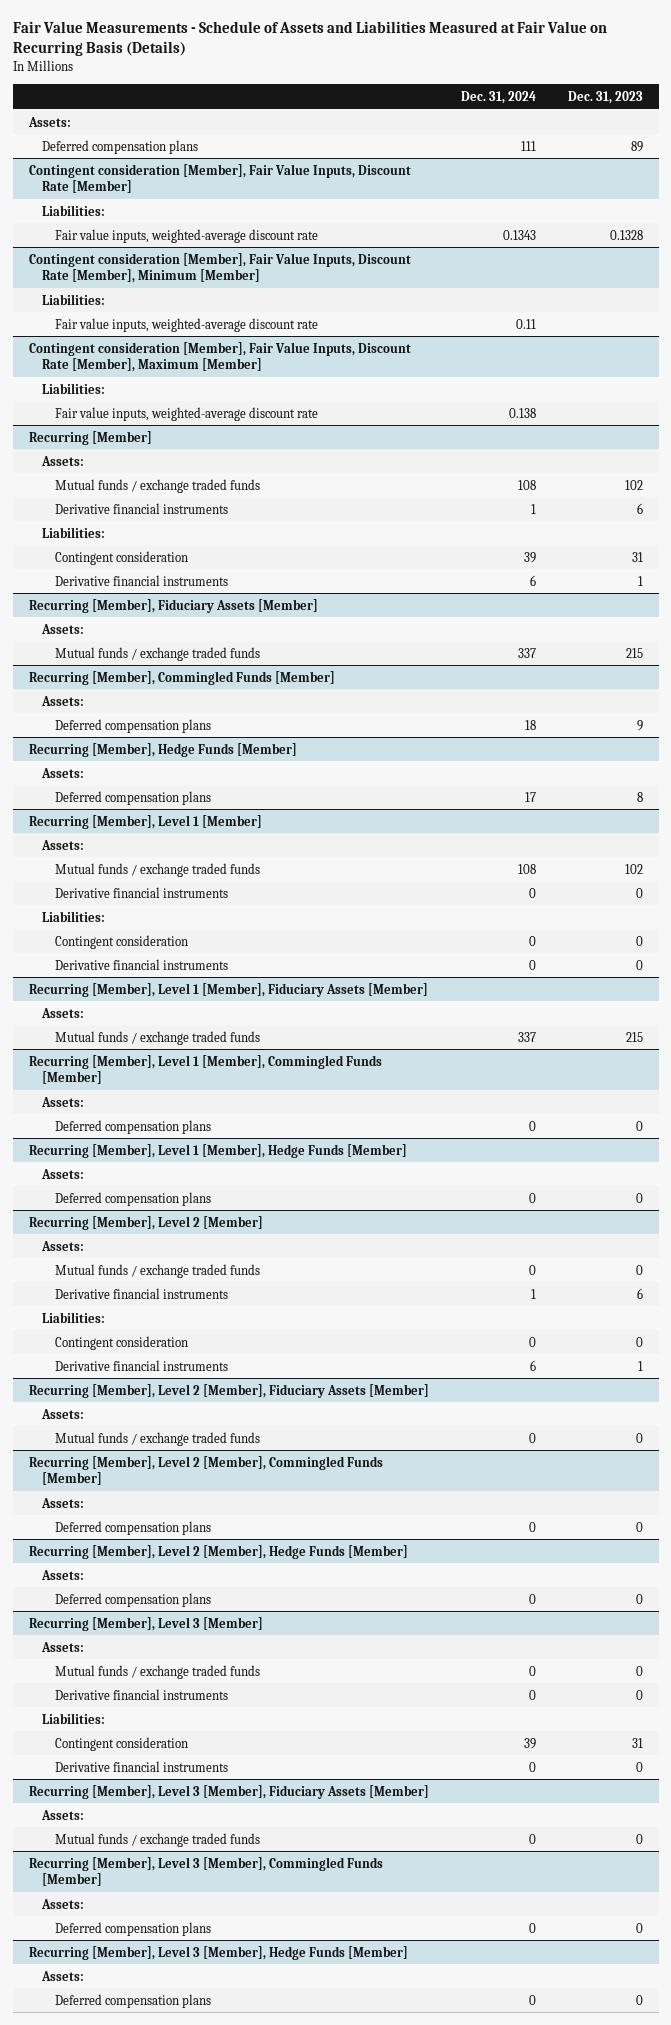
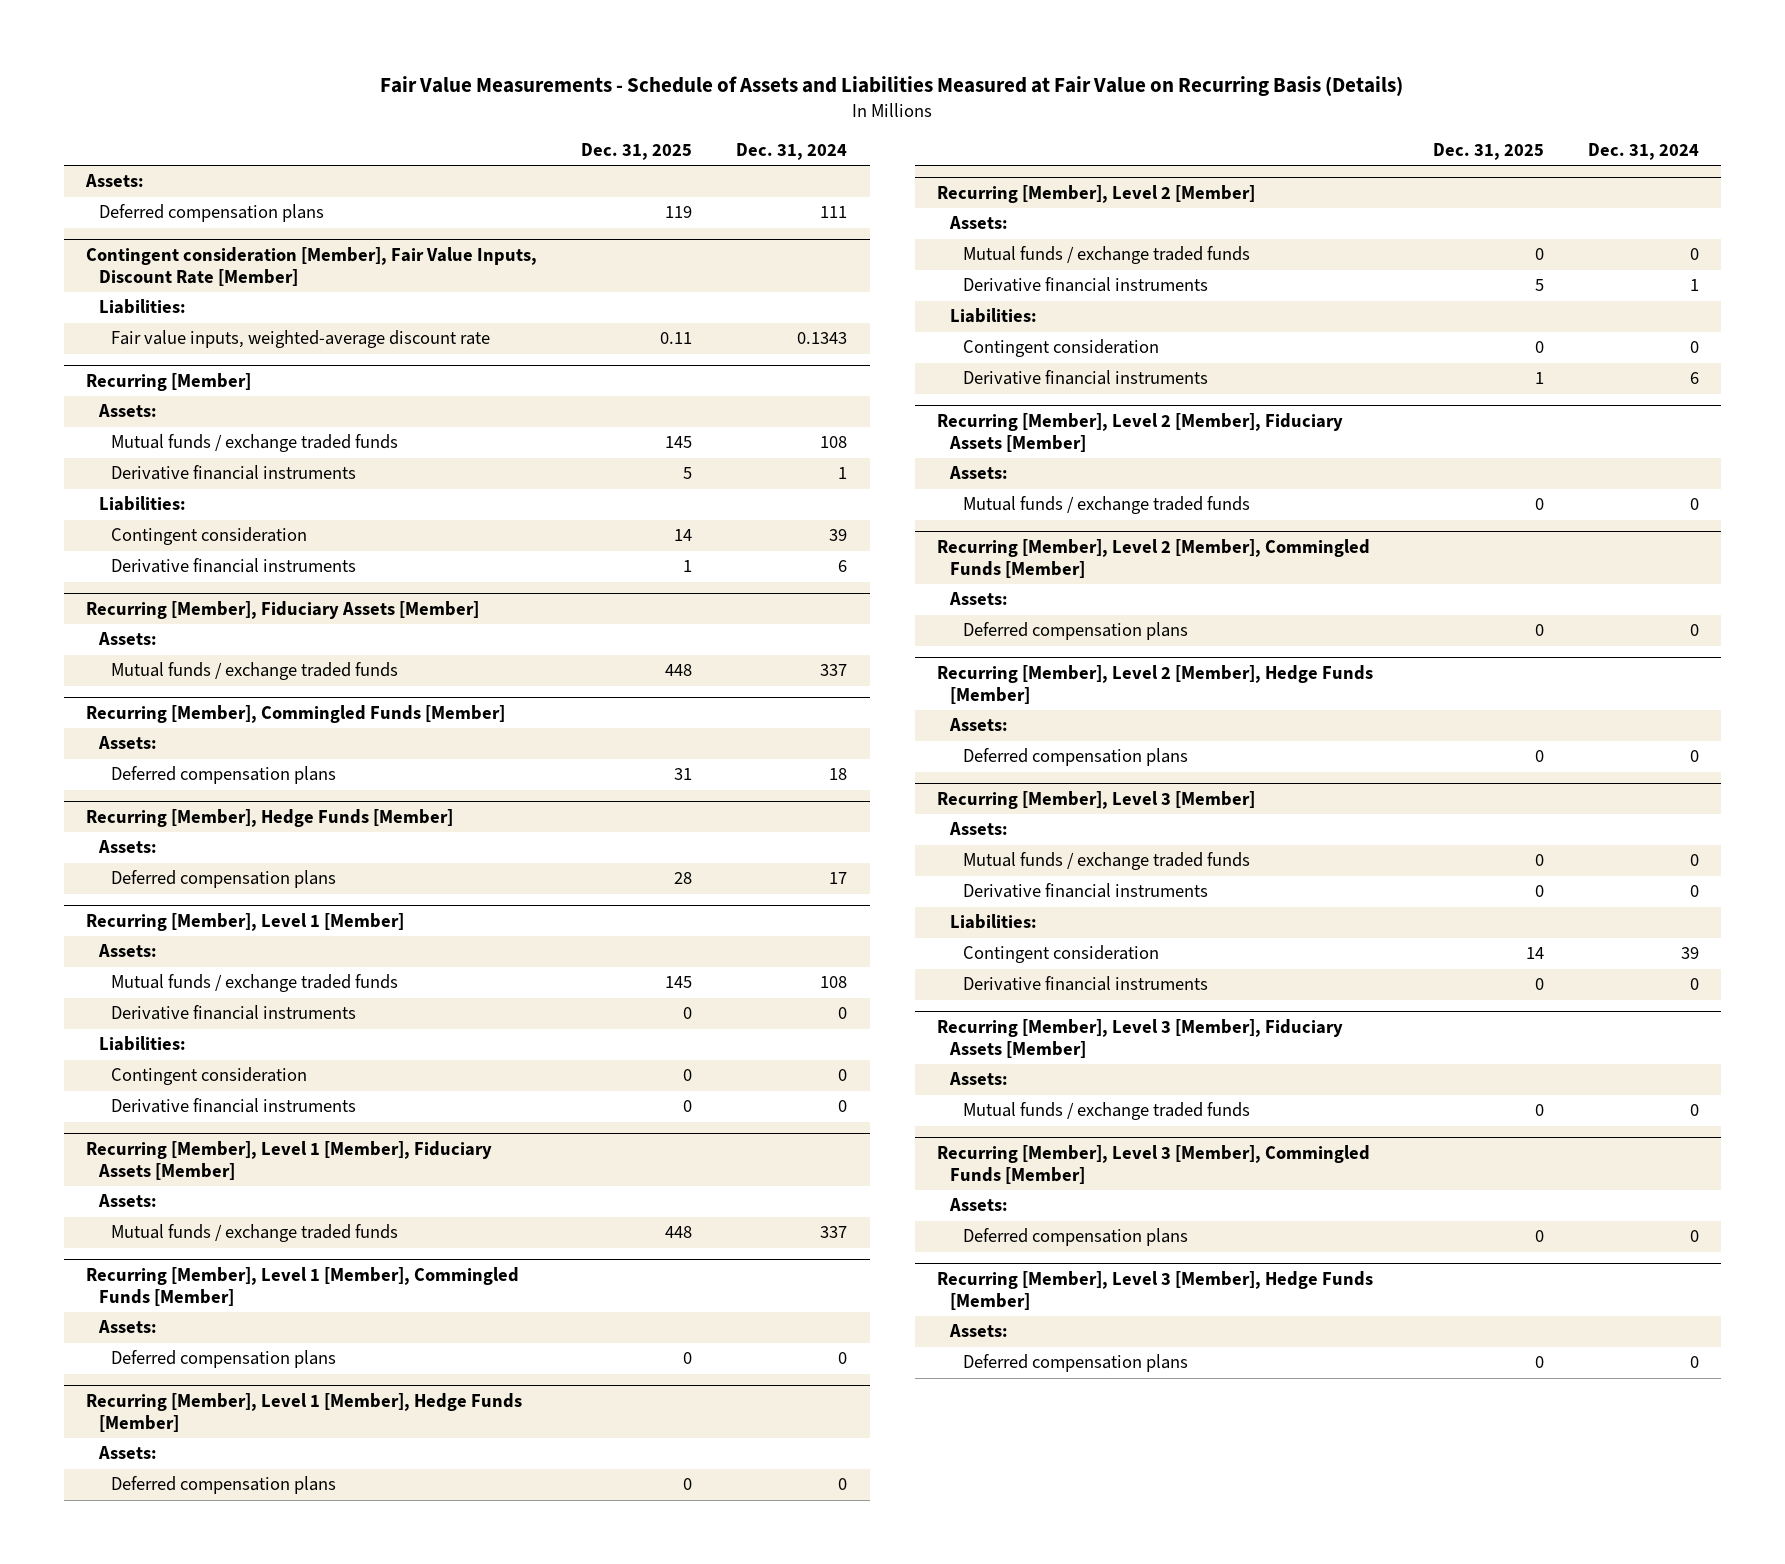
- | Dec. 31, 2024 | Dec. 31, 2023
+ | Dec. 31, 2025 | Dec. 31, 2024
- Contingent consideration [Member], Fair Value Inputs, Discount Rate [Member], Minimum [Member]
- Liabilities:
- Fair value inputs, weighted-average discount rate | 0.11 |
- Contingent consideration [Member], Fair Value Inputs, Discount Rate [Member], Maximum [Member]
- Liabilities:
- Fair value inputs, weighted-average discount rate | 0.138 |

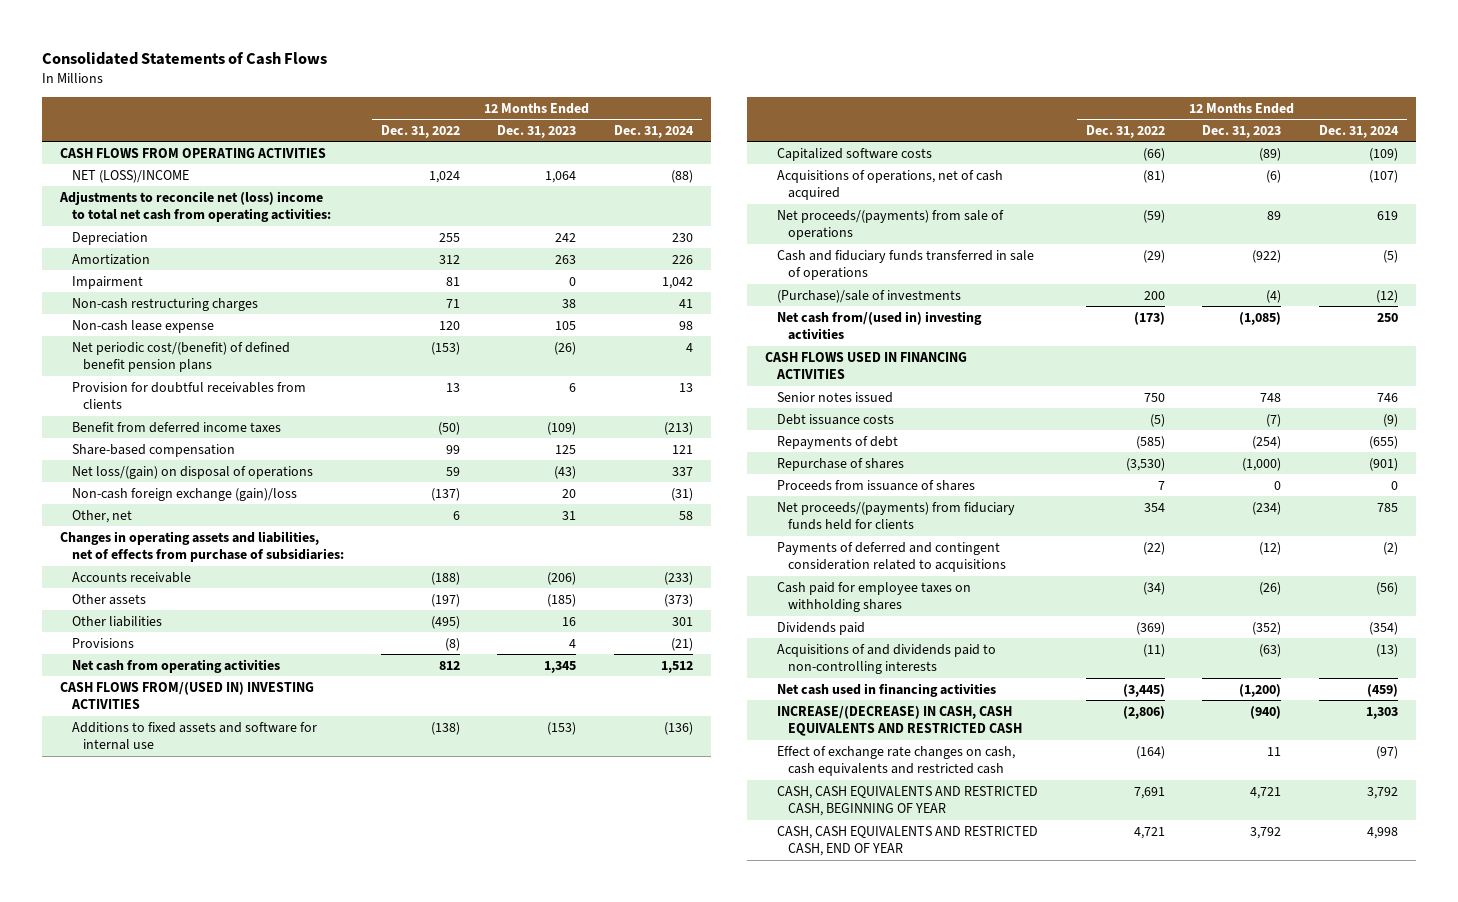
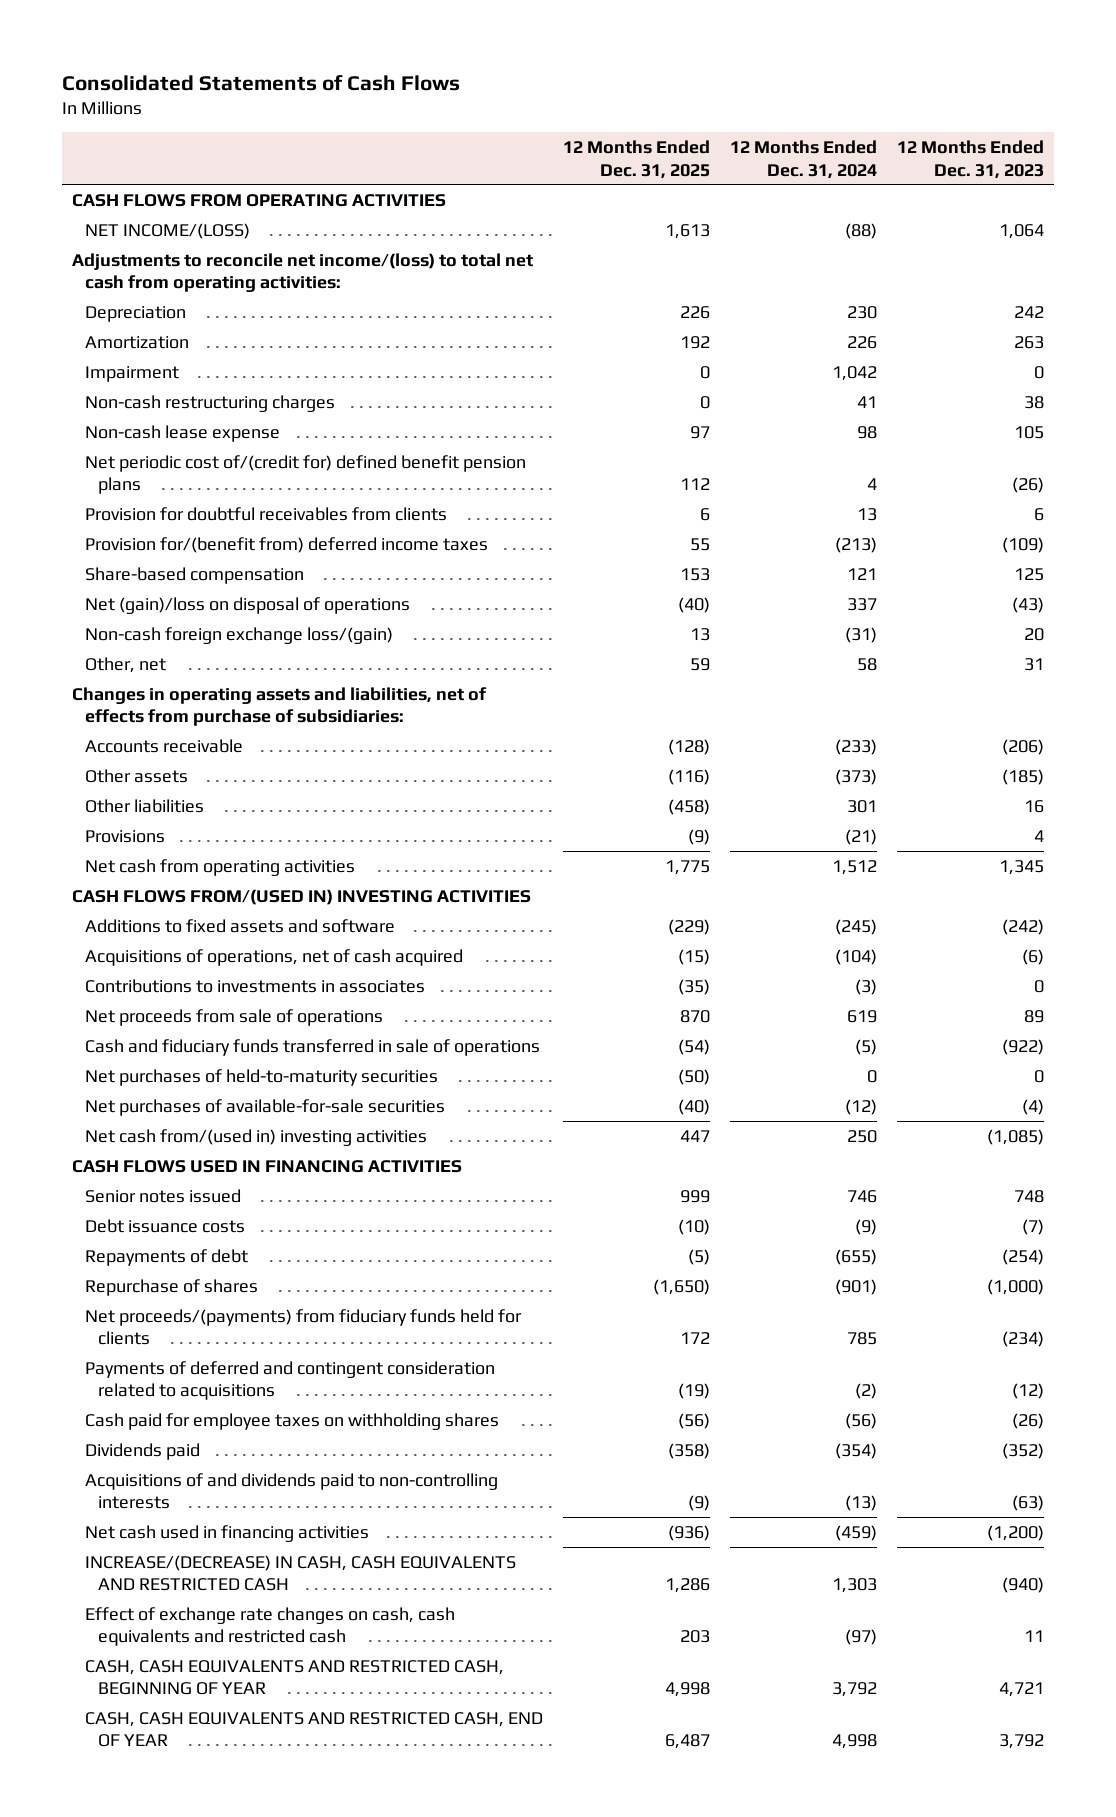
- | 12 Months Ended Dec. 31, 2022 | 12 Months Ended Dec. 31, 2023 | 12 Months Ended Dec. 31, 2024
+ | 12 Months Ended Dec. 31, 2025 | 12 Months Ended Dec. 31, 2024 | 12 Months Ended Dec. 31, 2023
- NET (LOSS)/INCOME | 1,024 | 1,064 | (88)
- Adjustments to reconcile net (loss) income to total net cash from operating activities:
+ NET INCOME/(LOSS) | 1,613 | (88) | 1,064
+ Adjustments to reconcile net income/(loss) to total net cash from operating activities:
- Net periodic cost/(benefit) of defined benefit pension plans | (153) | (26) | 4
+ Net periodic cost of/(credit for) defined benefit pension plans | 112 | 4 | (26)
- Benefit from deferred income taxes | (50) | (109) | (213)
+ Provision for/(benefit from) deferred income taxes | 55 | (213) | (109)
- Net loss/(gain) on disposal of operations | 59 | (43) | 337
- Non-cash foreign exchange (gain)/loss | (137) | 20 | (31)
+ Net (gain)/loss on disposal of operations | (40) | 337 | (43)
+ Non-cash foreign exchange loss/(gain) | 13 | (31) | 20
- Additions to fixed assets and software for internal use | (138) | (153) | (136)
- Capitalized software costs | (66) | (89) | (109)
- Acquisitions of operations, net of cash acquired | (81) | (6) | (107)
- Net proceeds/(payments) from sale of operations | (59) | 89 | 619
+ Additions to fixed assets and software | (229) | (245) | (242)
+ Acquisitions of operations, net of cash acquired | (15) | (104) | (6)
+ Contributions to investments in associates | (35) | (3) | 0
+ Net proceeds from sale of operations | 870 | 619 | 89
- (Purchase)/sale of investments | 200 | (4) | (12)
+ Net purchases of held-to-maturity securities | (50) | 0 | 0
+ Net purchases of available-for-sale securities | (40) | (12) | (4)
- Proceeds from issuance of shares | 7 | 0 | 0

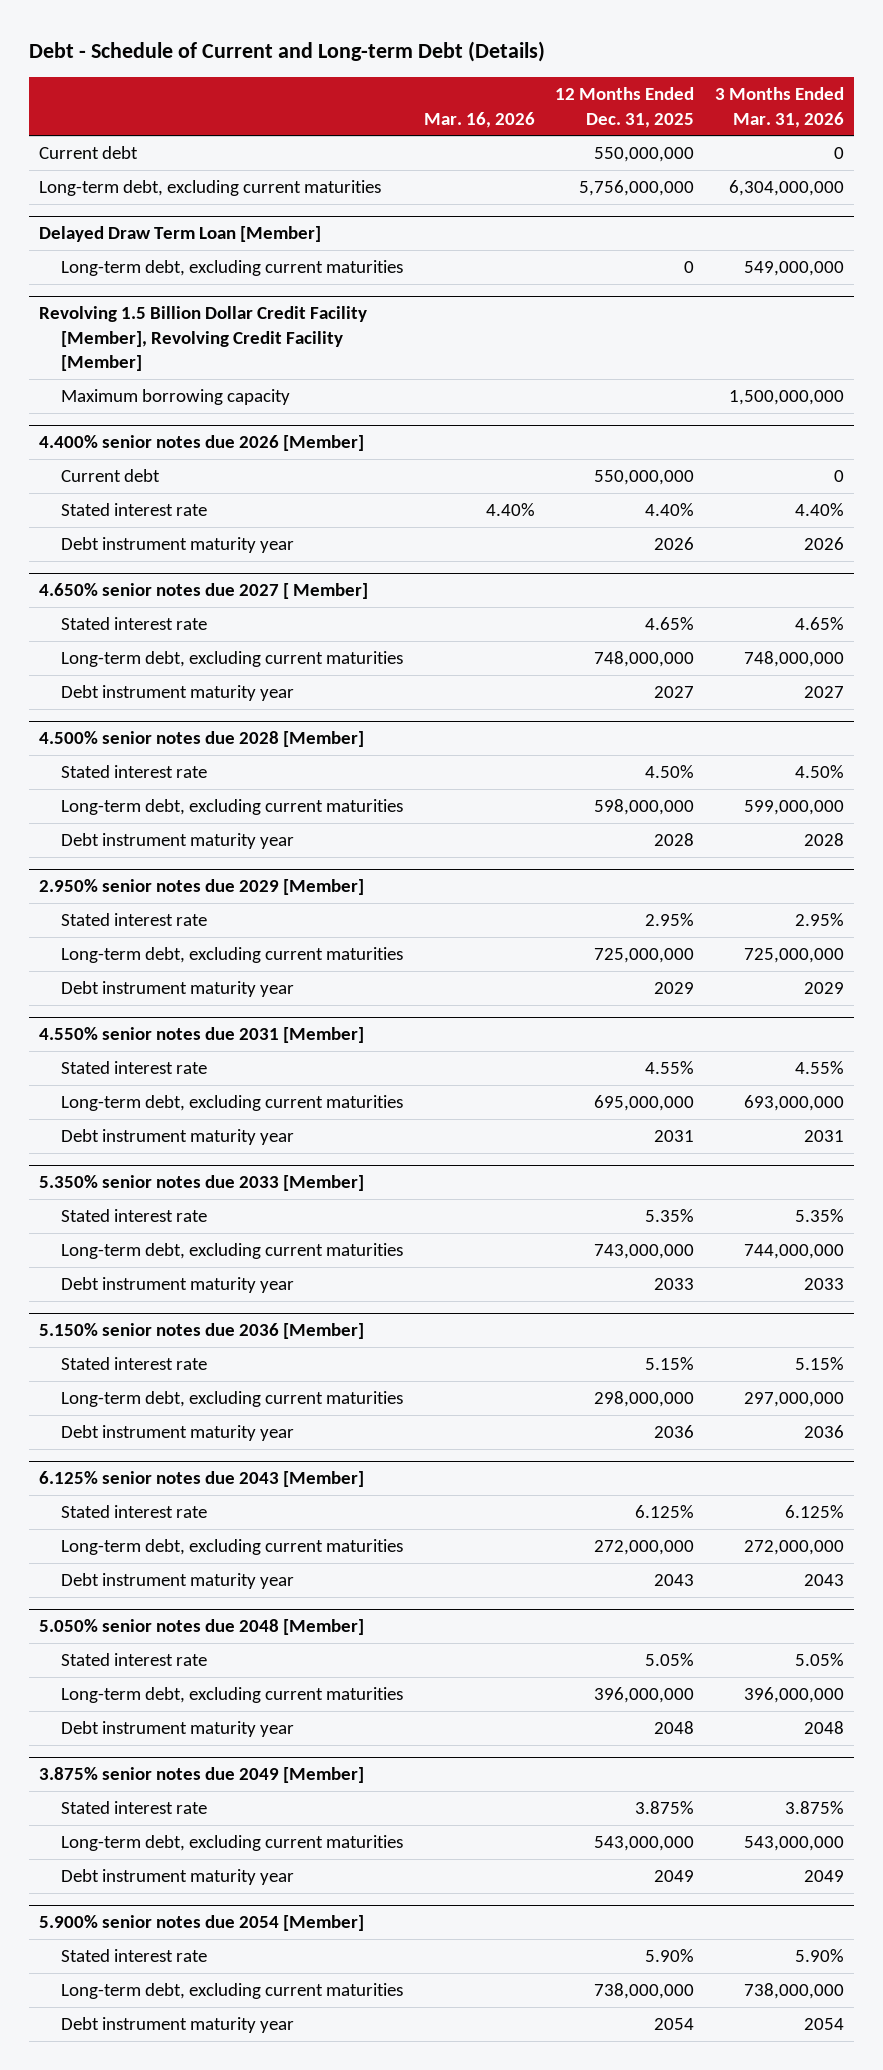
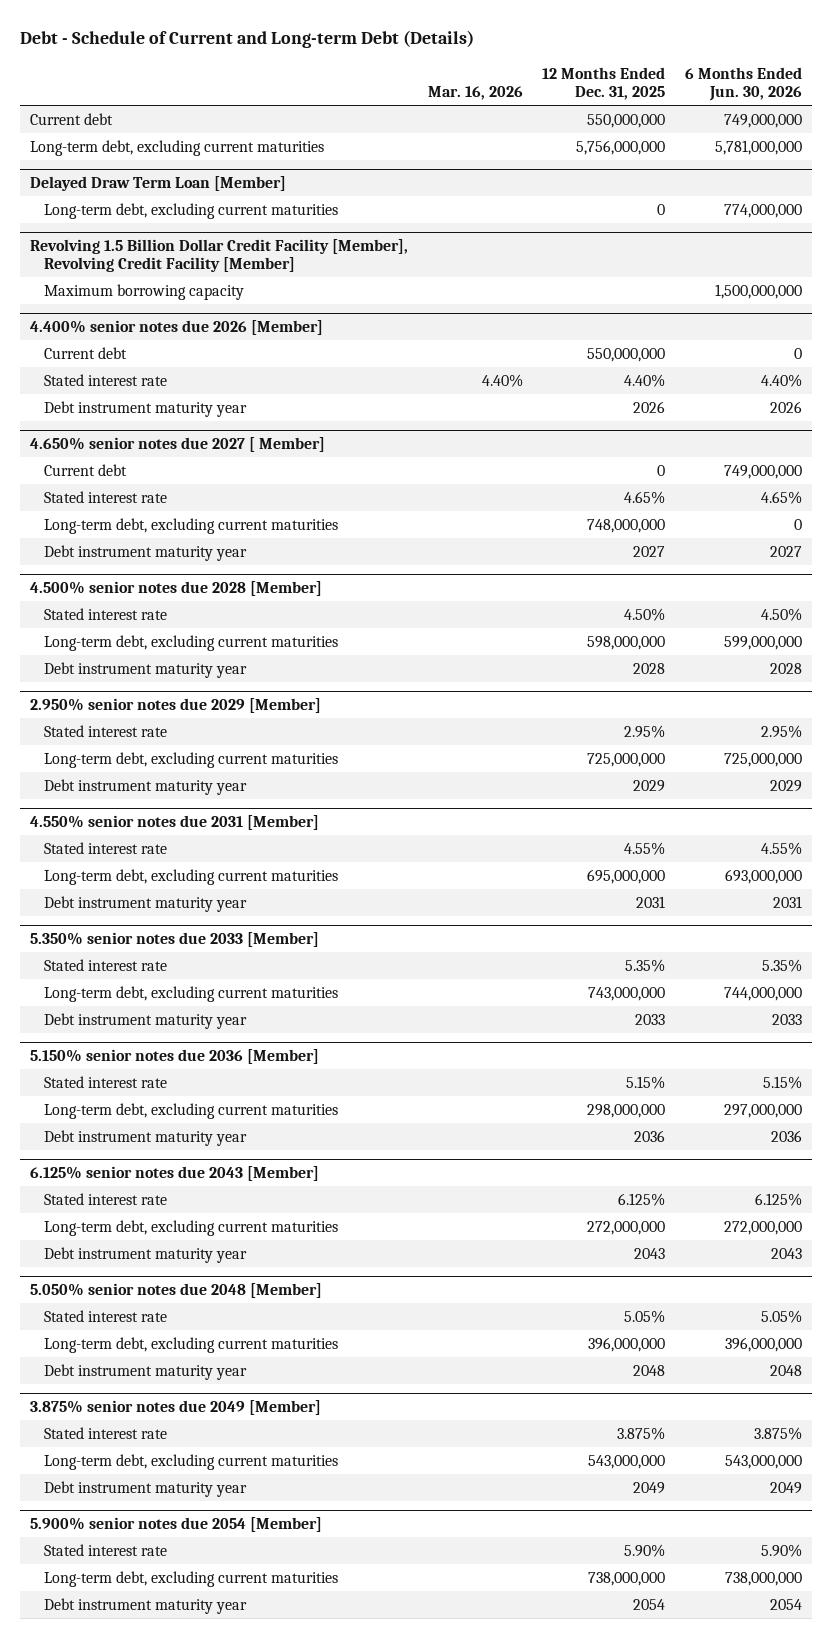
- | Mar. 16, 2026 | 12 Months Ended Dec. 31, 2025 | 3 Months Ended Mar. 31, 2026
+ | Mar. 16, 2026 | 12 Months Ended Dec. 31, 2025 | 6 Months Ended Jun. 30, 2026
@ 4.650% senior notes due 2027 [ Member]
+ Current debt | | 0 | 749,000,000

